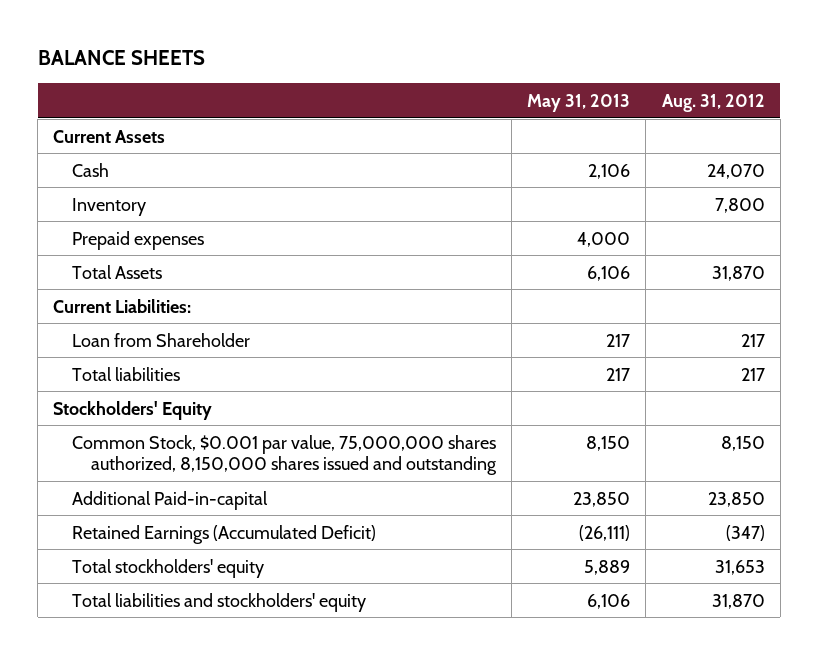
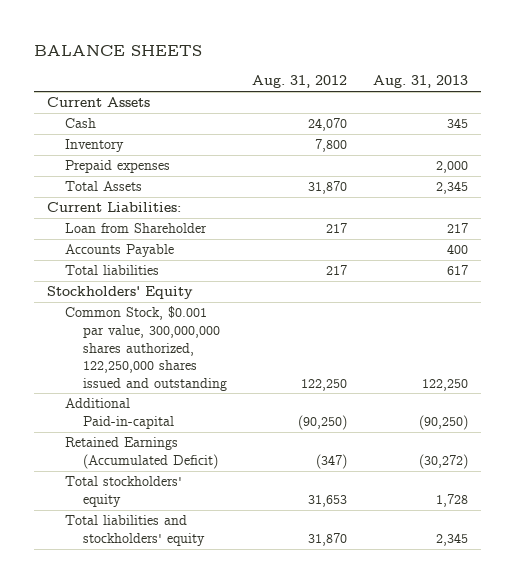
- | May 31, 2013 | Aug. 31, 2012
+ | Aug. 31, 2012 | Aug. 31, 2013
+ Accounts Payable | | 400
- Common Stock, $0.001 par value, 75,000,000 shares authorized, 8,150,000 shares issued and outstanding | 8,150 | 8,150
- Additional Paid-in-capital | 23,850 | 23,850
+ Common Stock, $0.001 par value, 300,000,000 shares authorized, 122,250,000 shares issued and outstanding | 122,250 | 122,250
+ Additional Paid-in-capital | (90,250) | (90,250)

